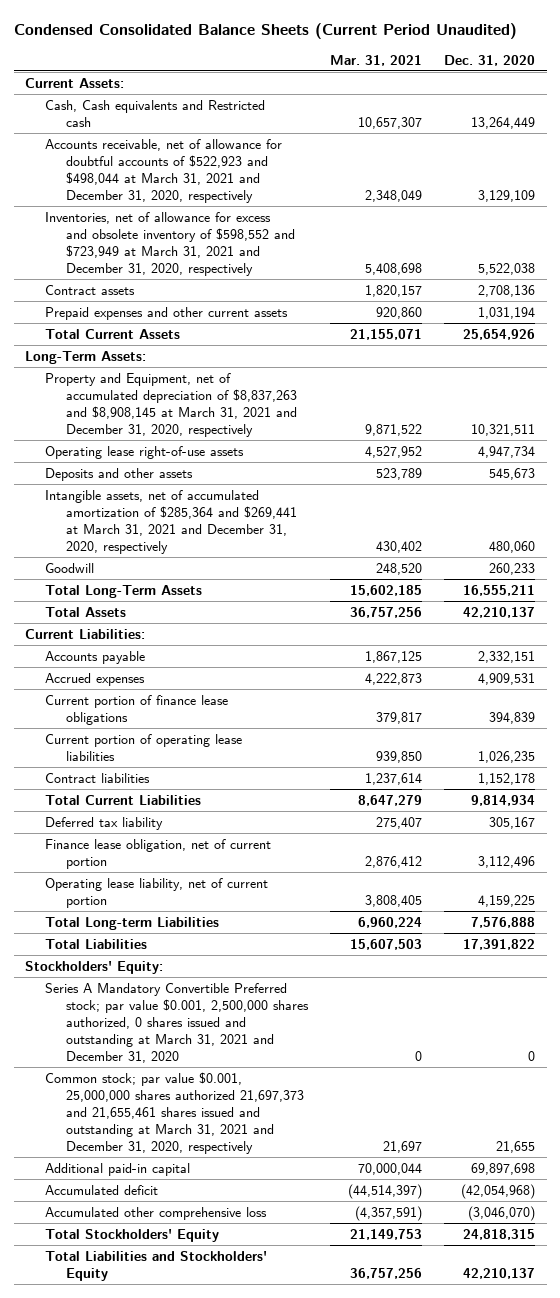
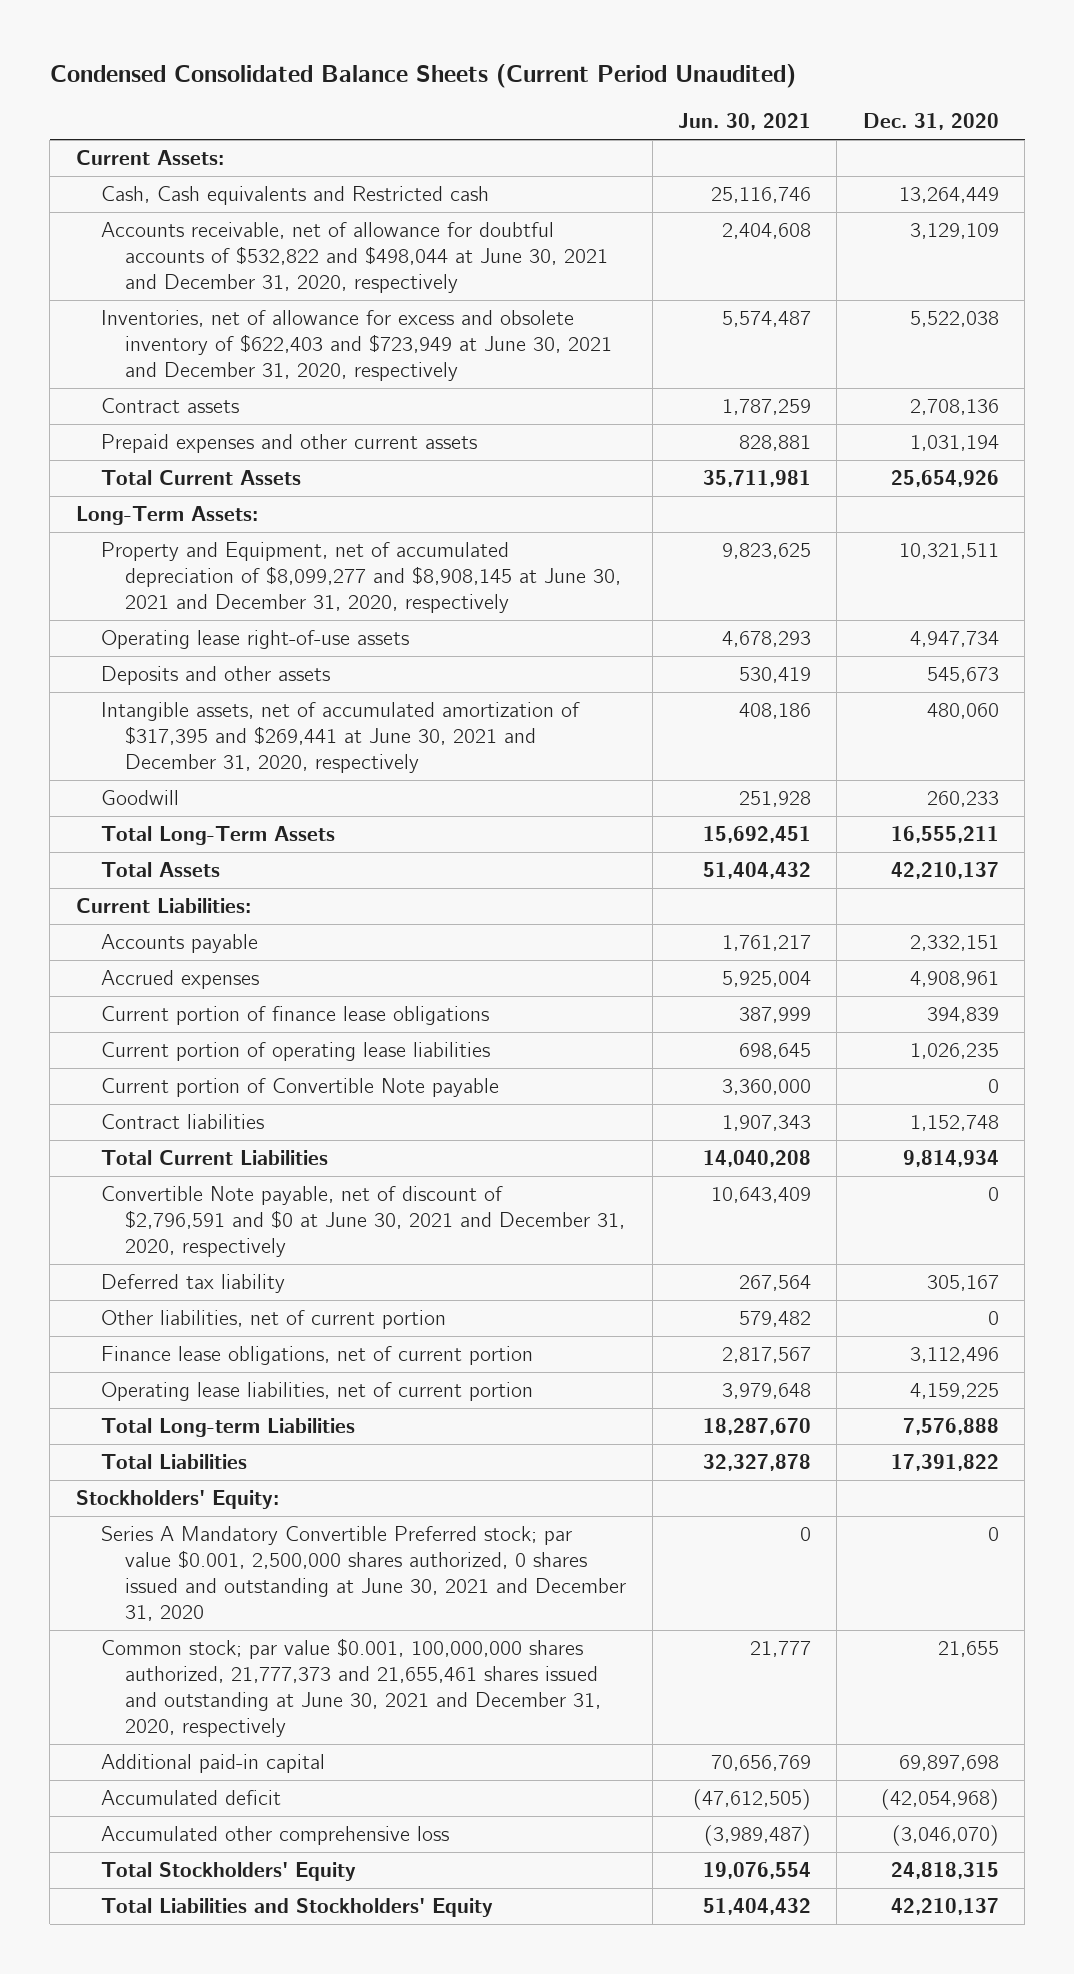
- | Mar. 31, 2021 | Dec. 31, 2020
+ | Jun. 30, 2021 | Dec. 31, 2020
- Accounts receivable, net of allowance for doubtful accounts of $522,923 and $498,044 at March 31, 2021 and December 31, 2020, respectively | 2,348,049 | 3,129,109
- Inventories, net of allowance for excess and obsolete inventory of $598,552 and $723,949 at March 31, 2021 and December 31, 2020, respectively | 5,408,698 | 5,522,038
+ Accounts receivable, net of allowance for doubtful accounts of $532,822 and $498,044 at June 30, 2021 and December 31, 2020, respectively | 2,404,608 | 3,129,109
+ Inventories, net of allowance for excess and obsolete inventory of $622,403 and $723,949 at June 30, 2021 and December 31, 2020, respectively | 5,574,487 | 5,522,038
- Property and Equipment, net of accumulated depreciation of $8,837,263 and $8,908,145 at March 31, 2021 and December 31, 2020, respectively | 9,871,522 | 10,321,511
+ Property and Equipment, net of accumulated depreciation of $8,099,277 and $8,908,145 at June 30, 2021 and December 31, 2020, respectively | 9,823,625 | 10,321,511
- Intangible assets, net of accumulated amortization of $285,364 and $269,441 at March 31, 2021 and December 31, 2020, respectively | 430,402 | 480,060
+ Intangible assets, net of accumulated amortization of $317,395 and $269,441 at June 30, 2021 and December 31, 2020, respectively | 408,186 | 480,060
- Accrued expenses | 4,222,873 | 4,909,531
+ Accrued expenses | 5,925,004 | 4,908,961
- Contract liabilities | 1,237,614 | 1,152,178
+ Current portion of Convertible Note payable | 3,360,000 | 0
+ Contract liabilities | 1,907,343 | 1,152,748
+ Convertible Note payable, net of discount of $2,796,591 and $0 at June 30, 2021 and December 31, 2020, respectively | 10,643,409 | 0
- Finance lease obligation, net of current portion | 2,876,412 | 3,112,496
- Operating lease liability, net of current portion | 3,808,405 | 4,159,225
+ Other liabilities, net of current portion | 579,482 | 0
+ Finance lease obligations, net of current portion | 2,817,567 | 3,112,496
+ Operating lease liabilities, net of current portion | 3,979,648 | 4,159,225
- Series A Mandatory Convertible Preferred stock; par value $0.001, 2,500,000 shares authorized, 0 shares issued and outstanding at March 31, 2021 and December 31, 2020 | 0 | 0
- Common stock; par value $0.001, 25,000,000 shares authorized 21,697,373 and 21,655,461 shares issued and outstanding at March 31, 2021 and December 31, 2020, respectively | 21,697 | 21,655
+ Series A Mandatory Convertible Preferred stock; par value $0.001, 2,500,000 shares authorized, 0 shares issued and outstanding at June 30, 2021 and December 31, 2020 | 0 | 0
+ Common stock; par value $0.001, 100,000,000 shares authorized, 21,777,373 and 21,655,461 shares issued and outstanding at June 30, 2021 and December 31, 2020, respectively | 21,777 | 21,655

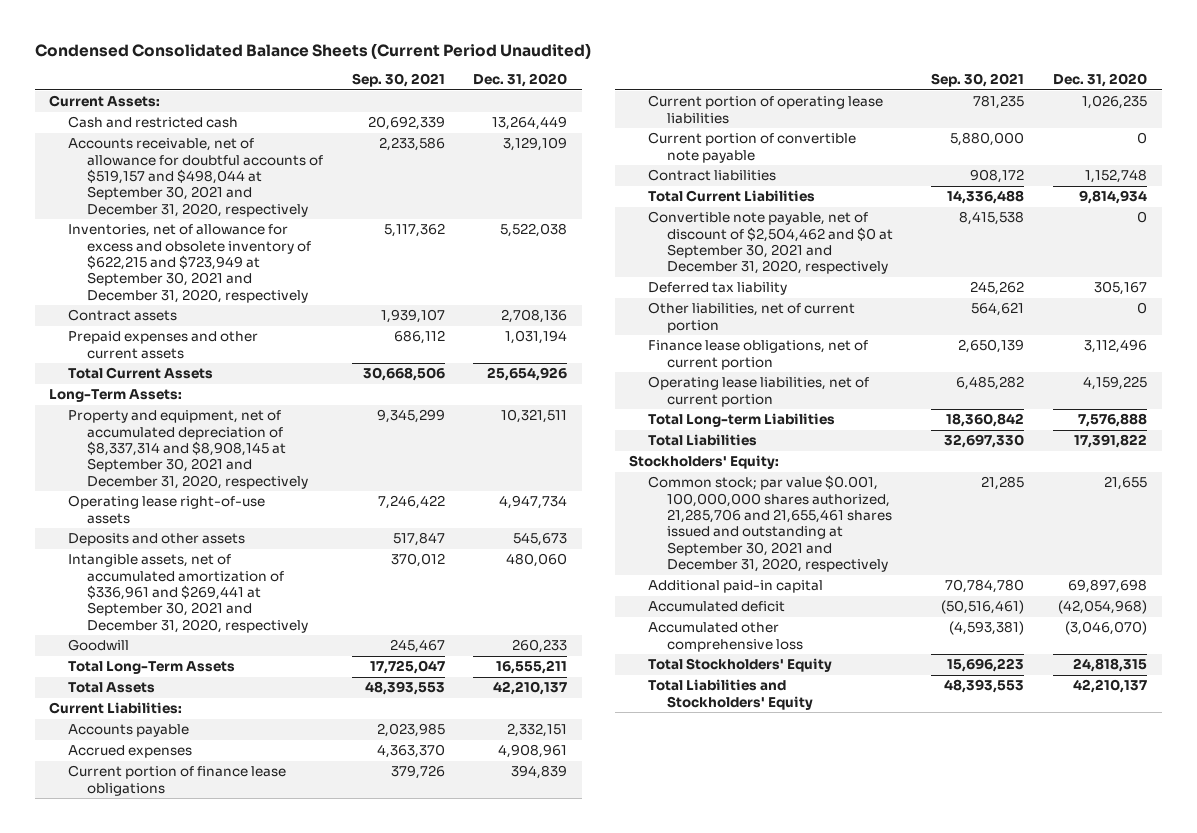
- | Jun. 30, 2021 | Dec. 31, 2020
+ | Sep. 30, 2021 | Dec. 31, 2020
- Cash, Cash equivalents and Restricted cash | 25,116,746 | 13,264,449
- Accounts receivable, net of allowance for doubtful accounts of $532,822 and $498,044 at June 30, 2021 and December 31, 2020, respectively | 2,404,608 | 3,129,109
- Inventories, net of allowance for excess and obsolete inventory of $622,403 and $723,949 at June 30, 2021 and December 31, 2020, respectively | 5,574,487 | 5,522,038
+ Cash and restricted cash | 20,692,339 | 13,264,449
+ Accounts receivable, net of allowance for doubtful accounts of $519,157 and $498,044 at September 30, 2021 and December 31, 2020, respectively | 2,233,586 | 3,129,109
+ Inventories, net of allowance for excess and obsolete inventory of $622,215 and $723,949 at September 30, 2021 and December 31, 2020, respectively | 5,117,362 | 5,522,038
- Property and Equipment, net of accumulated depreciation of $8,099,277 and $8,908,145 at June 30, 2021 and December 31, 2020, respectively | 9,823,625 | 10,321,511
+ Property and equipment, net of accumulated depreciation of $8,337,314 and $8,908,145 at September 30, 2021 and December 31, 2020, respectively | 9,345,299 | 10,321,511
- Intangible assets, net of accumulated amortization of $317,395 and $269,441 at June 30, 2021 and December 31, 2020, respectively | 408,186 | 480,060
+ Intangible assets, net of accumulated amortization of $336,961 and $269,441 at September 30, 2021 and December 31, 2020, respectively | 370,012 | 480,060
- Current portion of Convertible Note payable | 3,360,000 | 0
+ Current portion of convertible note payable | 5,880,000 | 0
- Convertible Note payable, net of discount of $2,796,591 and $0 at June 30, 2021 and December 31, 2020, respectively | 10,643,409 | 0
+ Convertible note payable, net of discount of $2,504,462 and $0 at September 30, 2021 and December 31, 2020, respectively | 8,415,538 | 0
- Series A Mandatory Convertible Preferred stock; par value $0.001, 2,500,000 shares authorized, 0 shares issued and outstanding at June 30, 2021 and December 31, 2020 | 0 | 0
- Common stock; par value $0.001, 100,000,000 shares authorized, 21,777,373 and 21,655,461 shares issued and outstanding at June 30, 2021 and December 31, 2020, respectively | 21,777 | 21,655
+ Common stock; par value $0.001, 100,000,000 shares authorized, 21,285,706 and 21,655,461 shares issued and outstanding at September 30, 2021 and December 31, 2020, respectively | 21,285 | 21,655

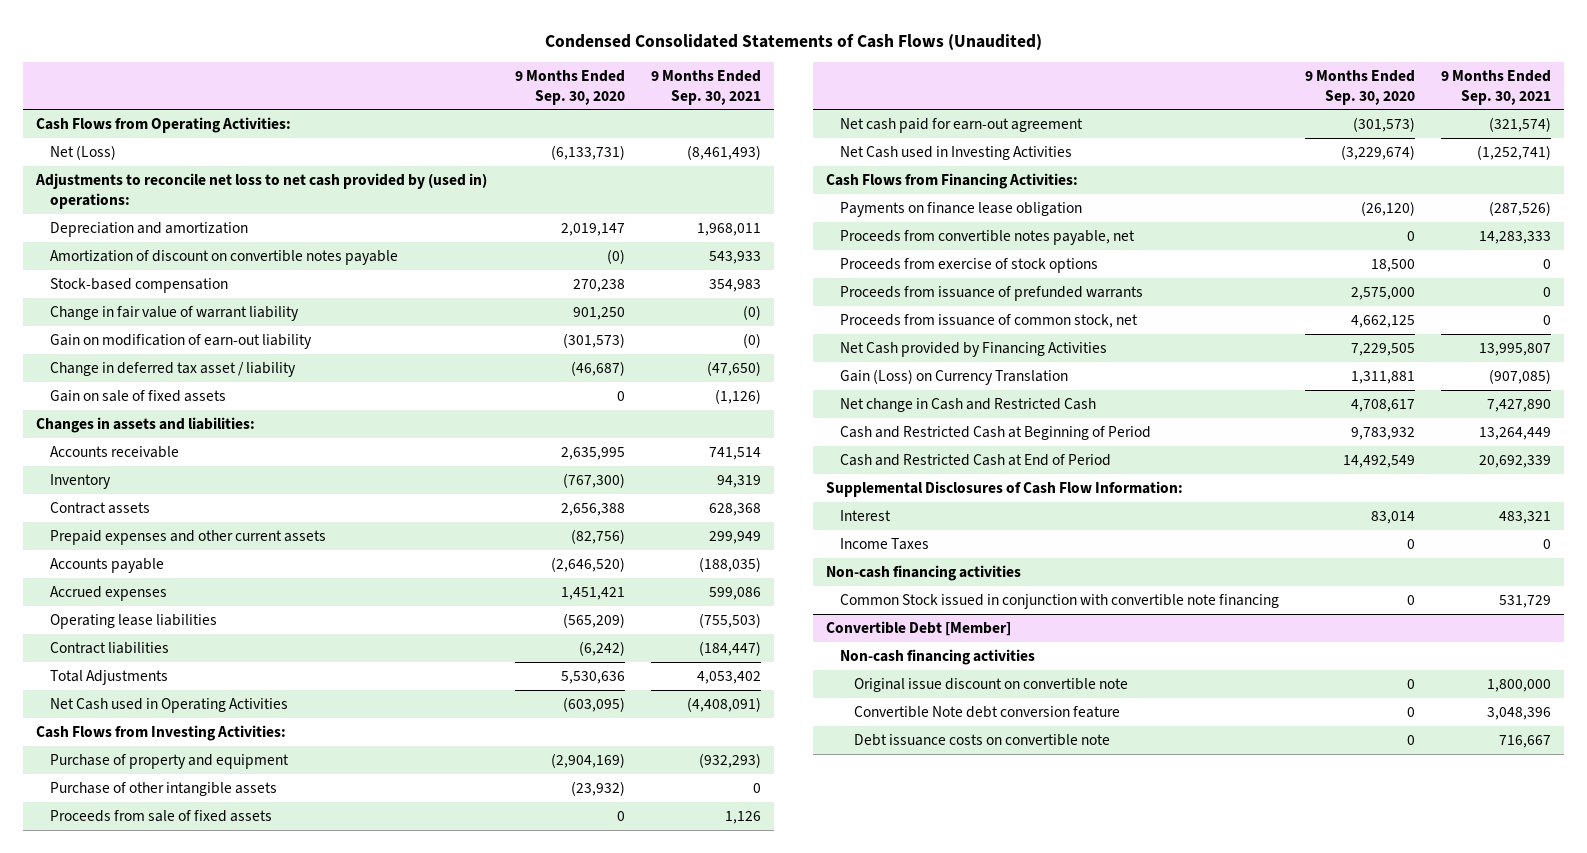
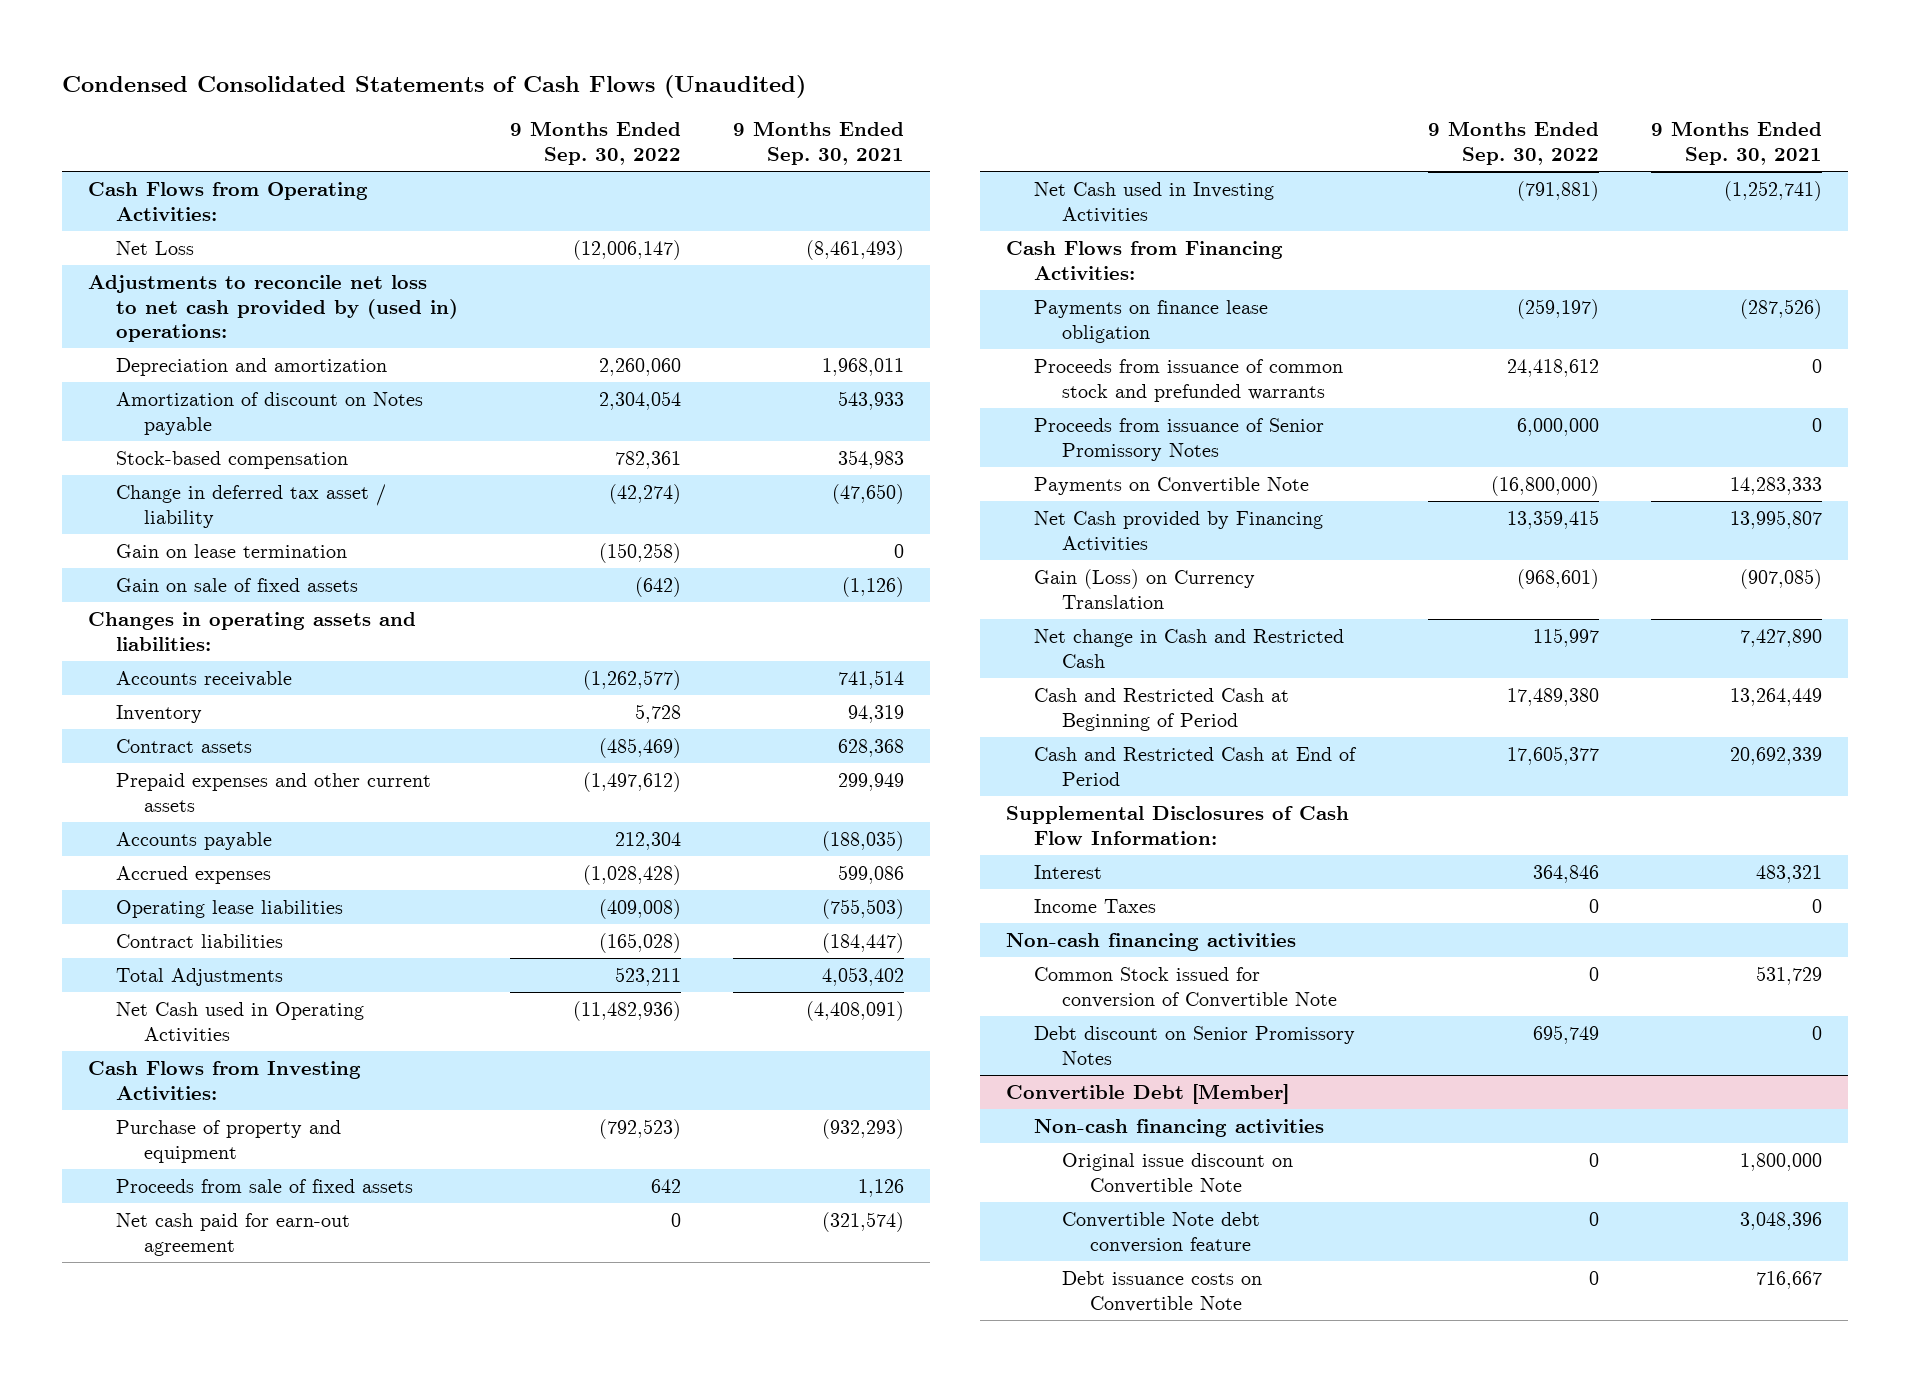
- | 9 Months Ended Sep. 30, 2020 | 9 Months Ended Sep. 30, 2021
+ | 9 Months Ended Sep. 30, 2022 | 9 Months Ended Sep. 30, 2021
- Net (Loss) | (6,133,731) | (8,461,493)
+ Net Loss | (12,006,147) | (8,461,493)
- Amortization of discount on convertible notes payable | (0) | 543,933
+ Amortization of discount on Notes payable | 2,304,054 | 543,933
- Change in fair value of warrant liability | 901,250 | (0)
- Gain on modification of earn-out liability | (301,573) | (0)
+ Gain on lease termination | (150,258) | 0
- Changes in assets and liabilities:
+ Changes in operating assets and liabilities:
- Purchase of other intangible assets | (23,932) | 0
- Proceeds from convertible notes payable, net | 0 | 14,283,333
- Proceeds from exercise of stock options | 18,500 | 0
- Proceeds from issuance of prefunded warrants | 2,575,000 | 0
- Proceeds from issuance of common stock, net | 4,662,125 | 0
+ Proceeds from issuance of common stock and prefunded warrants | 24,418,612 | 0
+ Proceeds from issuance of Senior Promissory Notes | 6,000,000 | 0
+ Payments on Convertible Note | (16,800,000) | 14,283,333
- Common Stock issued in conjunction with convertible note financing | 0 | 531,729
+ Common Stock issued for conversion of Convertible Note | 0 | 531,729
+ Debt discount on Senior Promissory Notes | 695,749 | 0
@ Convertible Debt [Member]
- Original issue discount on convertible note | 0 | 1,800,000
+ Original issue discount on Convertible Note | 0 | 1,800,000
- Debt issuance costs on convertible note | 0 | 716,667
+ Debt issuance costs on Convertible Note | 0 | 716,667

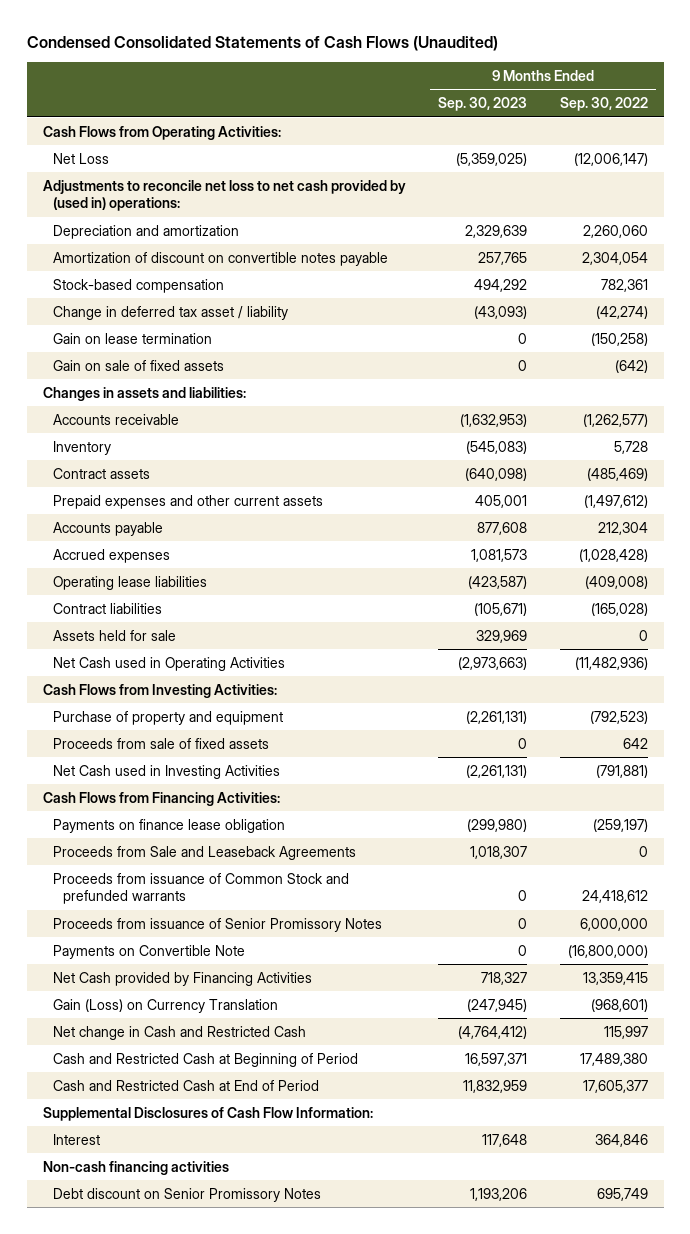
- | 9 Months Ended Sep. 30, 2022 | 9 Months Ended Sep. 30, 2021
+ | 9 Months Ended Sep. 30, 2023 | 9 Months Ended Sep. 30, 2022
- Amortization of discount on Notes payable | 2,304,054 | 543,933
+ Amortization of discount on convertible notes payable | 257,765 | 2,304,054
- Changes in operating assets and liabilities:
+ Changes in assets and liabilities:
- Total Adjustments | 523,211 | 4,053,402
+ Assets held for sale | 329,969 | 0
- Net cash paid for earn-out agreement | 0 | (321,574)
- Proceeds from issuance of common stock and prefunded warrants | 24,418,612 | 0
+ Proceeds from Sale and Leaseback Agreements | 1,018,307 | 0
+ Proceeds from issuance of Common Stock and prefunded warrants | 0 | 24,418,612
- Income Taxes | 0 | 0
- Common Stock issued for conversion of Convertible Note | 0 | 531,729
- Convertible Debt [Member]
- Non-cash financing activities
- Original issue discount on Convertible Note | 0 | 1,800,000
- Convertible Note debt conversion feature | 0 | 3,048,396
- Debt issuance costs on Convertible Note | 0 | 716,667

